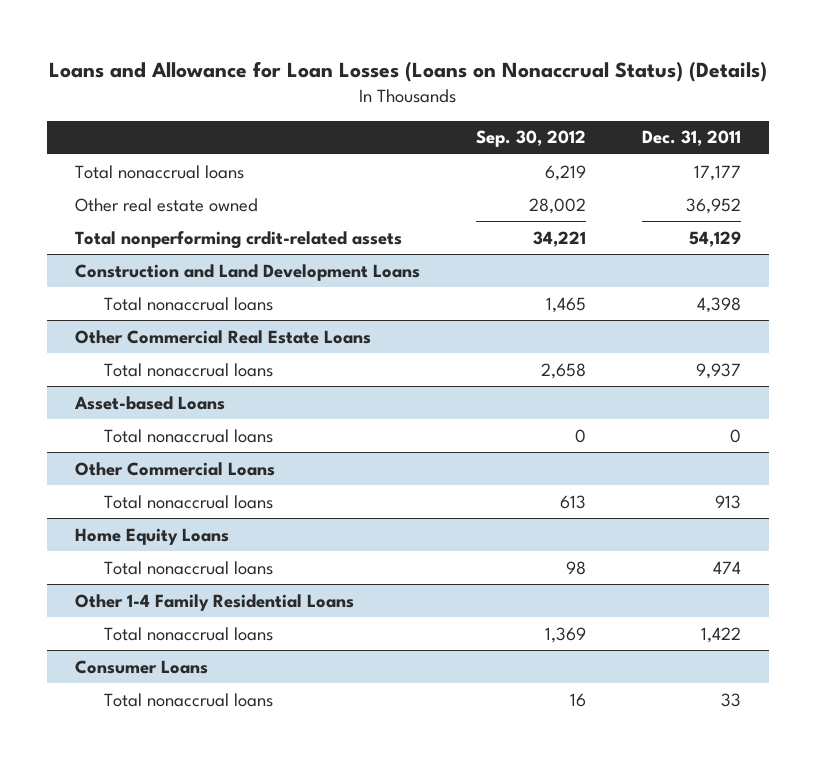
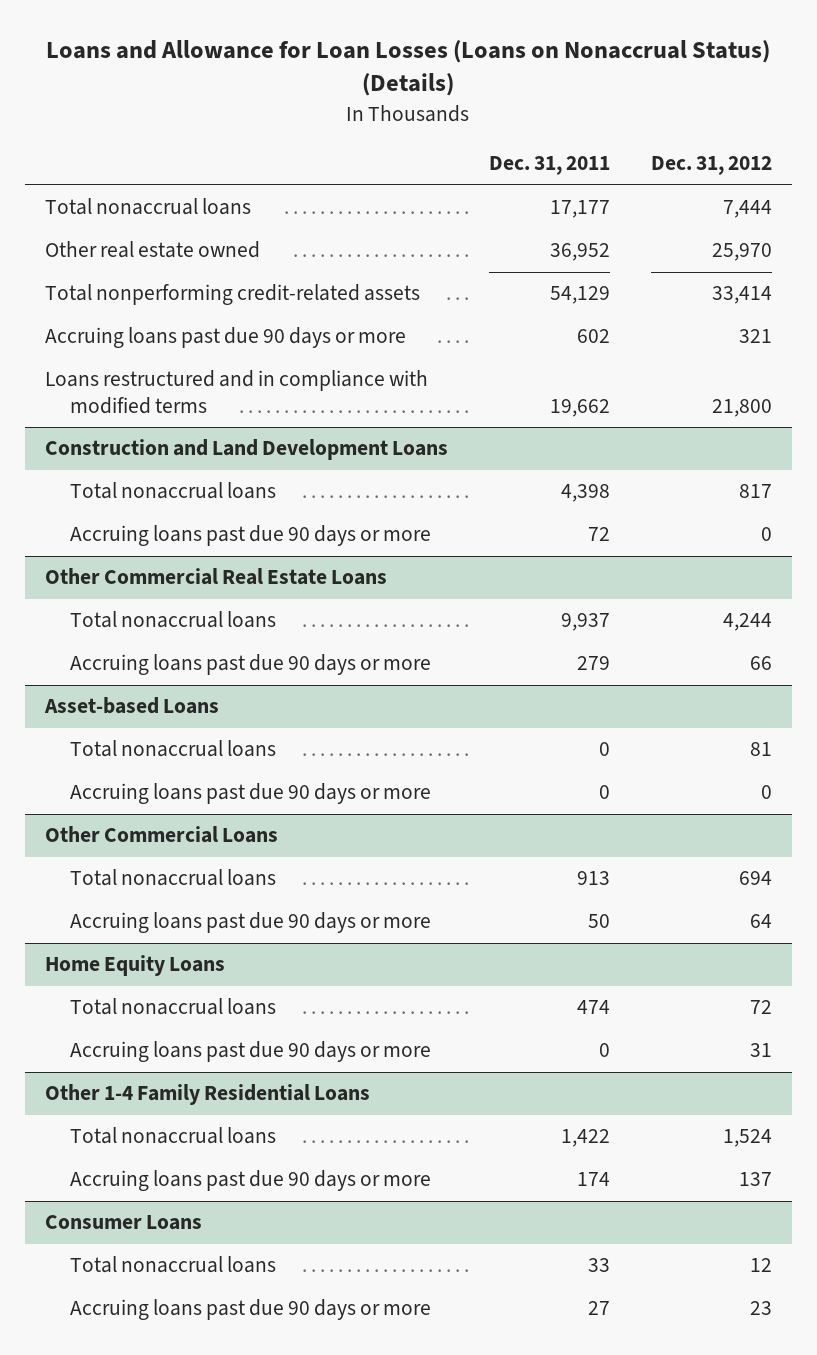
- | Sep. 30, 2012 | Dec. 31, 2011
+ | Dec. 31, 2011 | Dec. 31, 2012
- Total nonperforming crdit-related assets | 34,221 | 54,129
+ Total nonperforming credit-related assets | 54,129 | 33,414
+ Accruing loans past due 90 days or more | 602 | 321
+ Loans restructured and in compliance with modified terms | 19,662 | 21,800
@ Construction and Land Development Loans
+ Accruing loans past due 90 days or more | 72 | 0
@ Other Commercial Real Estate Loans
+ Accruing loans past due 90 days or more | 279 | 66
@ Asset-based Loans
+ Accruing loans past due 90 days or more | 0 | 0
@ Other Commercial Loans
+ Accruing loans past due 90 days or more | 50 | 64
@ Home Equity Loans
+ Accruing loans past due 90 days or more | 0 | 31
@ Other 1-4 Family Residential Loans
+ Accruing loans past due 90 days or more | 174 | 137
@ Consumer Loans
+ Accruing loans past due 90 days or more | 27 | 23

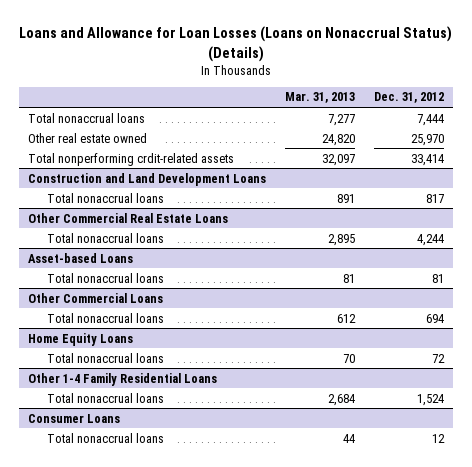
- | Dec. 31, 2011 | Dec. 31, 2012
+ | Mar. 31, 2013 | Dec. 31, 2012
- Total nonperforming credit-related assets | 54,129 | 33,414
- Accruing loans past due 90 days or more | 602 | 321
- Loans restructured and in compliance with modified terms | 19,662 | 21,800
+ Total nonperforming crdit-related assets | 32,097 | 33,414
@ Construction and Land Development Loans
- Accruing loans past due 90 days or more | 72 | 0
@ Other Commercial Real Estate Loans
- Accruing loans past due 90 days or more | 279 | 66
@ Asset-based Loans
- Accruing loans past due 90 days or more | 0 | 0
@ Other Commercial Loans
- Accruing loans past due 90 days or more | 50 | 64
@ Home Equity Loans
- Accruing loans past due 90 days or more | 0 | 31
@ Other 1-4 Family Residential Loans
- Accruing loans past due 90 days or more | 174 | 137
@ Consumer Loans
- Accruing loans past due 90 days or more | 27 | 23

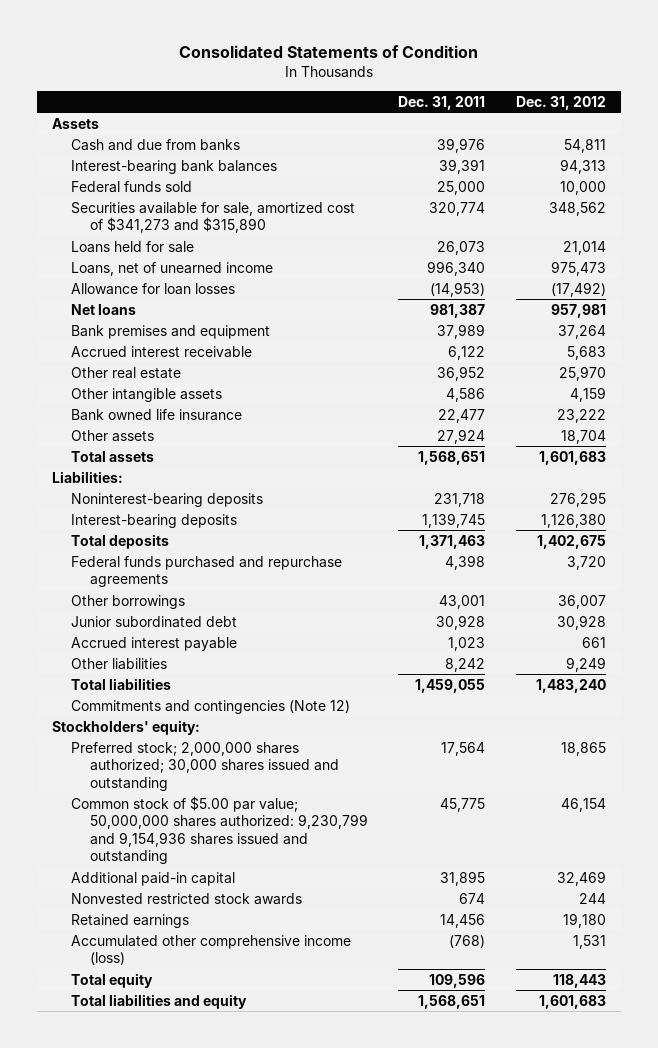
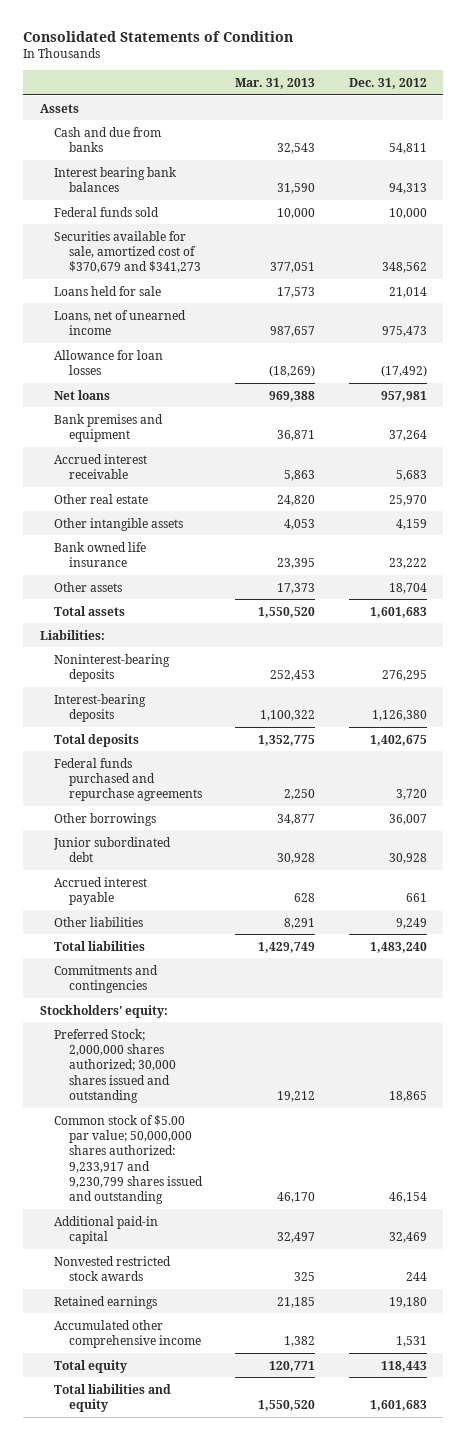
- | Dec. 31, 2011 | Dec. 31, 2012
+ | Mar. 31, 2013 | Dec. 31, 2012
- Interest-bearing bank balances | 39,391 | 94,313
+ Interest bearing bank balances | 31,590 | 94,313
- Securities available for sale, amortized cost of $341,273 and $315,890 | 320,774 | 348,562
+ Securities available for sale, amortized cost of $370,679 and $341,273 | 377,051 | 348,562
- Commitments and contingencies (Note 12)
+ Commitments and contingencies
- Preferred stock; 2,000,000 shares authorized; 30,000 shares issued and outstanding | 17,564 | 18,865
- Common stock of $5.00 par value; 50,000,000 shares authorized: 9,230,799 and 9,154,936 shares issued and outstanding | 45,775 | 46,154
+ Preferred Stock; 2,000,000 shares authorized; 30,000 shares issued and outstanding | 19,212 | 18,865
+ Common stock of $5.00 par value; 50,000,000 shares authorized: 9,233,917 and 9,230,799 shares issued and outstanding | 46,170 | 46,154
- Accumulated other comprehensive income (loss) | (768) | 1,531
+ Accumulated other comprehensive income | 1,382 | 1,531

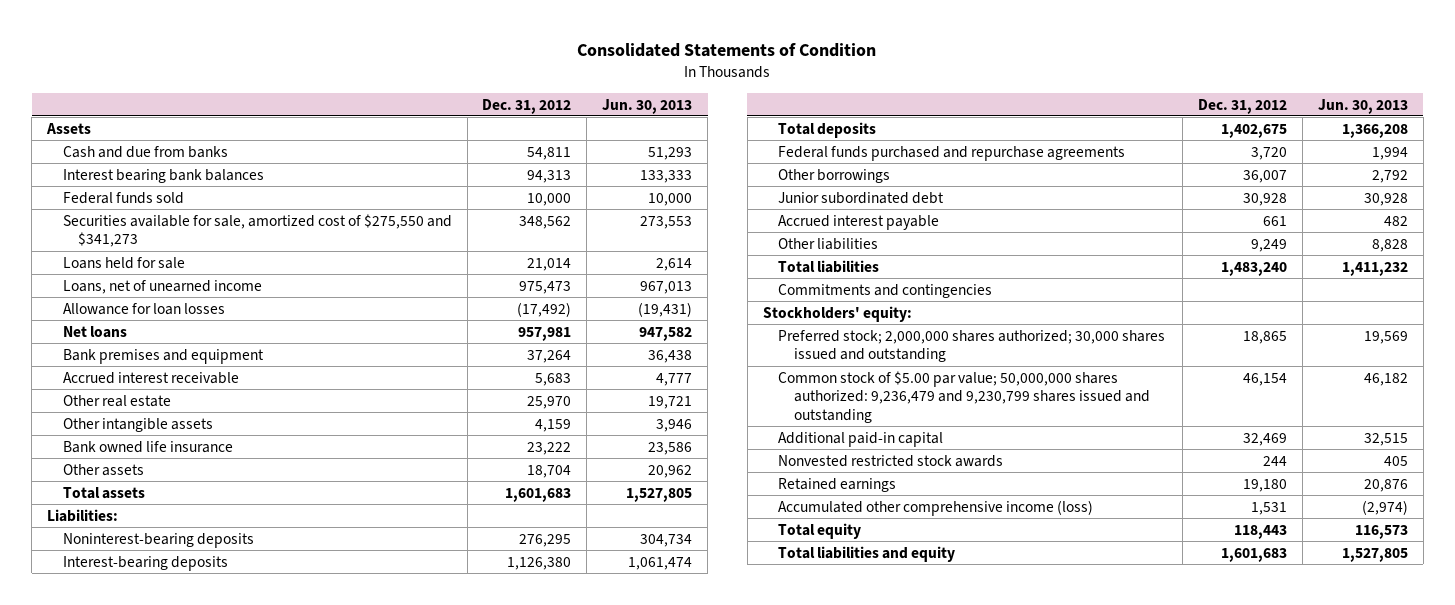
- | Mar. 31, 2013 | Dec. 31, 2012
+ | Dec. 31, 2012 | Jun. 30, 2013
- Securities available for sale, amortized cost of $370,679 and $341,273 | 377,051 | 348,562
+ Securities available for sale, amortized cost of $275,550 and $341,273 | 348,562 | 273,553
- Preferred Stock; 2,000,000 shares authorized; 30,000 shares issued and outstanding | 19,212 | 18,865
- Common stock of $5.00 par value; 50,000,000 shares authorized: 9,233,917 and 9,230,799 shares issued and outstanding | 46,170 | 46,154
+ Preferred stock; 2,000,000 shares authorized; 30,000 shares issued and outstanding | 18,865 | 19,569
+ Common stock of $5.00 par value; 50,000,000 shares authorized: 9,236,479 and 9,230,799 shares issued and outstanding | 46,154 | 46,182
- Accumulated other comprehensive income | 1,382 | 1,531
+ Accumulated other comprehensive income (loss) | 1,531 | (2,974)

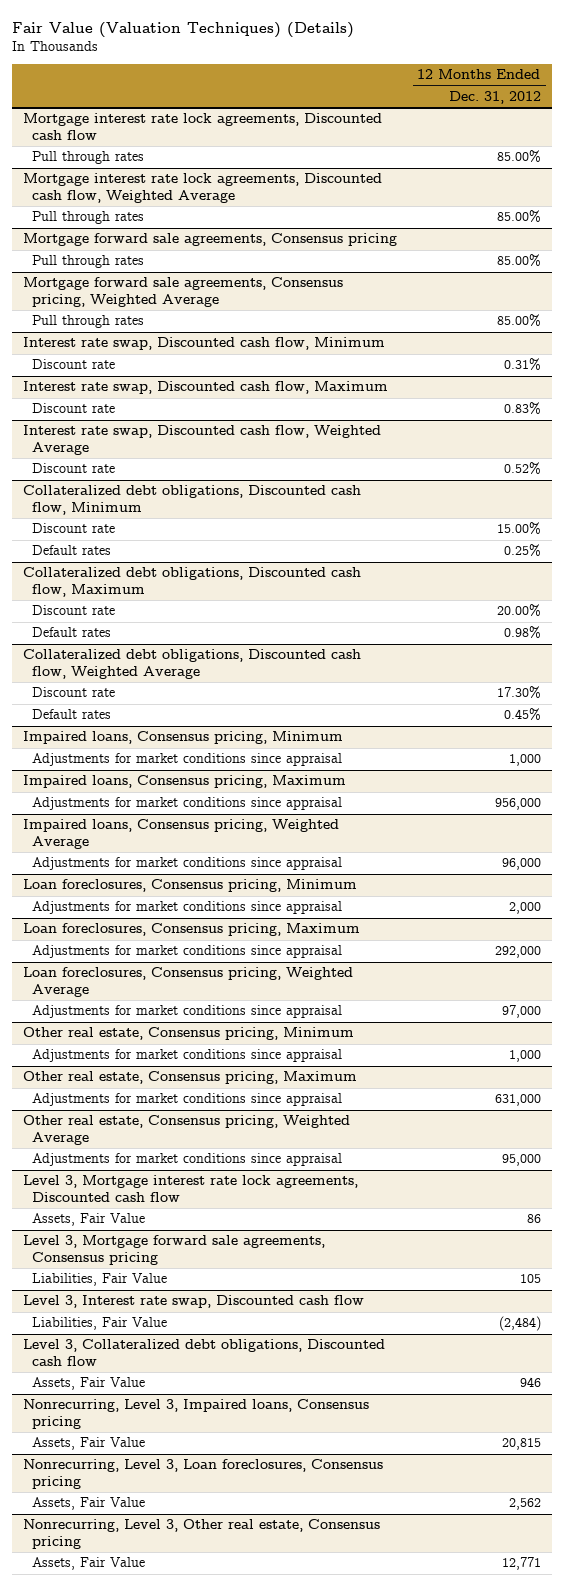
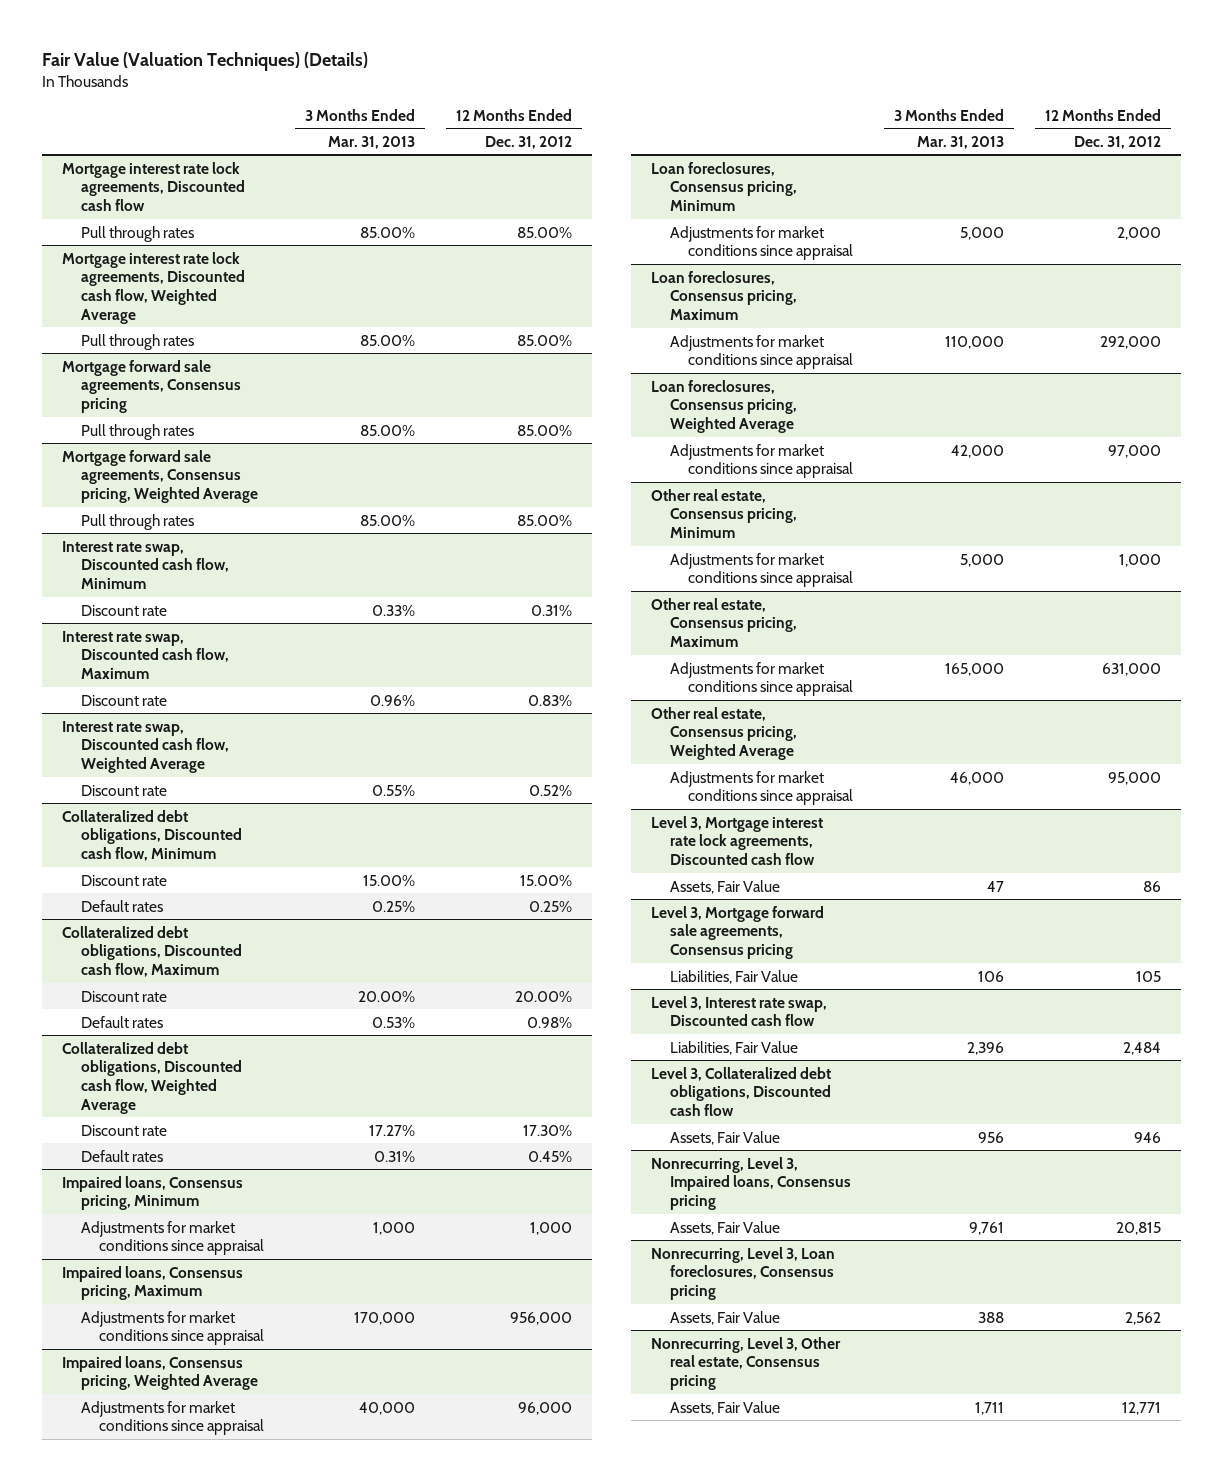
- | 12 Months Ended Dec. 31, 2012
+ | 3 Months Ended Mar. 31, 2013 | 12 Months Ended Dec. 31, 2012
@ Level 3, Interest rate swap, Discounted cash flow
- Liabilities, Fair Value | (2,484)
+ Liabilities, Fair Value | 2,396 | 2,484

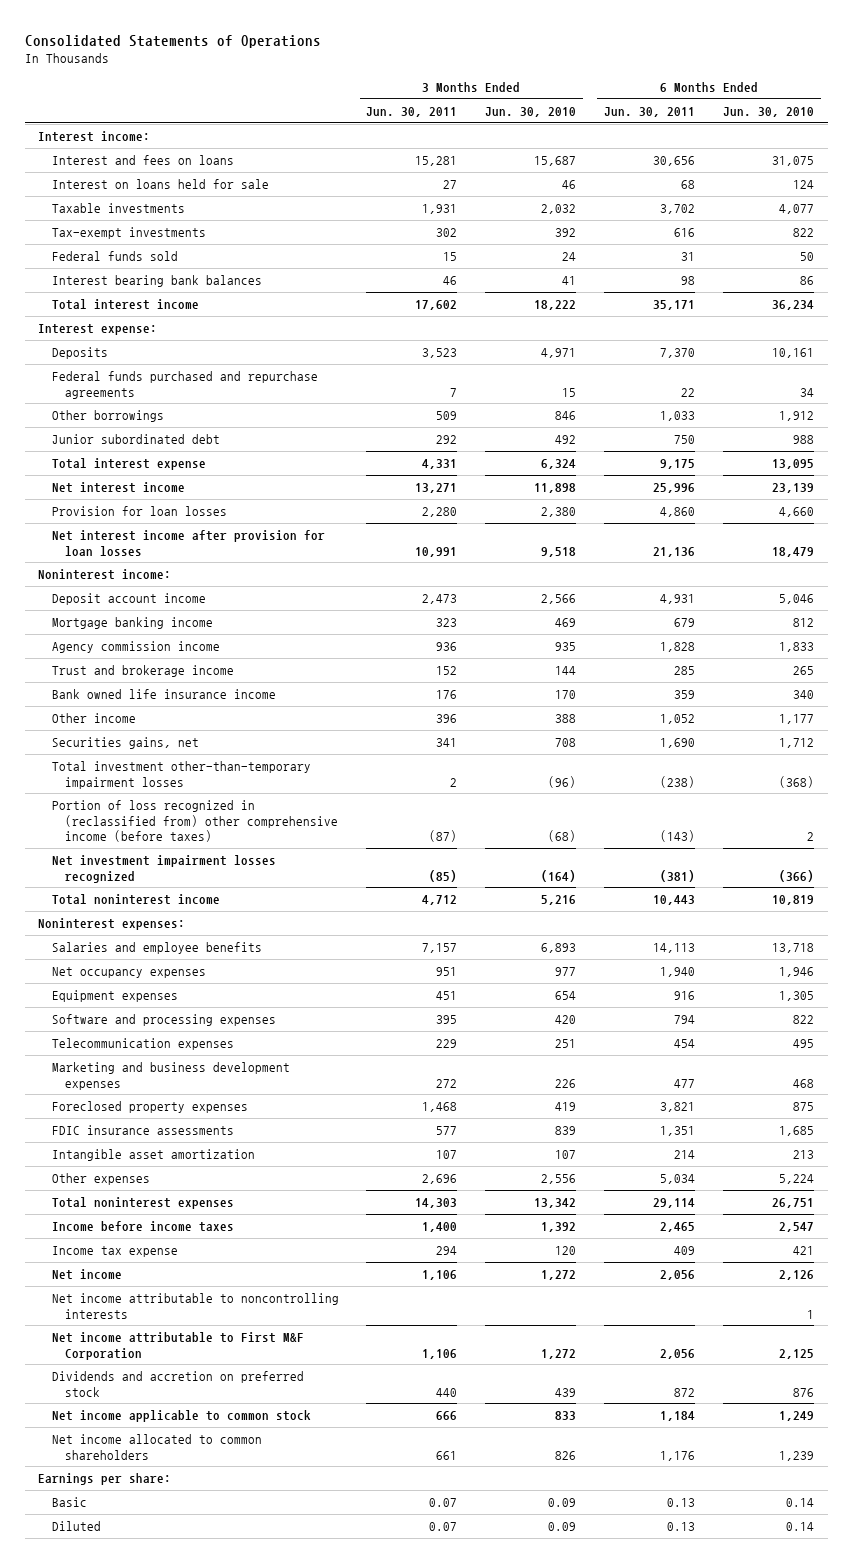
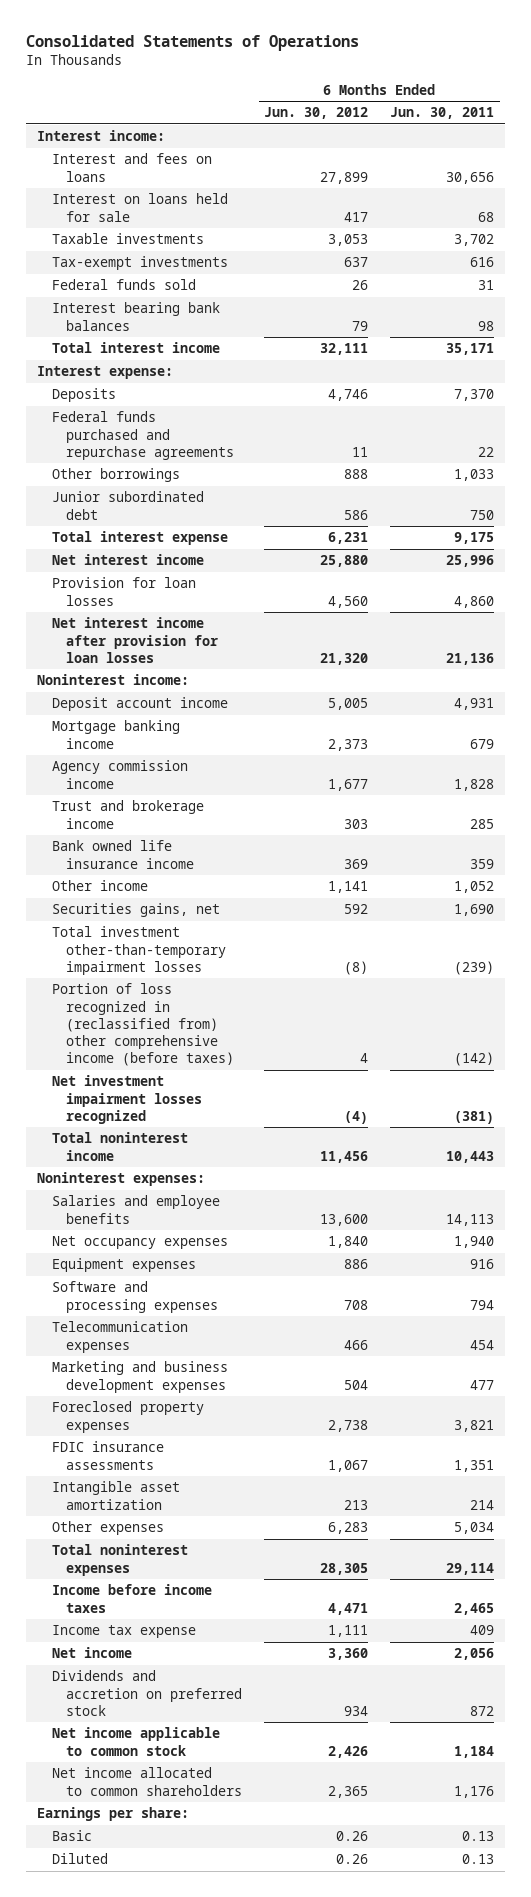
- | 3 Months Ended Jun. 30, 2011 | 3 Months Ended Jun. 30, 2010 | 6 Months Ended Jun. 30, 2011 | 6 Months Ended Jun. 30, 2010
+ | 6 Months Ended Jun. 30, 2012 | 6 Months Ended Jun. 30, 2011
- Total investment other-than-temporary impairment losses | 2 | (96) | (238) | (368)
- Portion of loss recognized in (reclassified from) other comprehensive income (before taxes) | (87) | (68) | (143) | 2
+ Total investment other-than-temporary impairment losses | (8) | (239)
+ Portion of loss recognized in (reclassified from) other comprehensive income (before taxes) | 4 | (142)
- Net income attributable to noncontrolling interests | | | | 1
- Net income attributable to First M&F Corporation | 1,106 | 1,272 | 2,056 | 2,125

